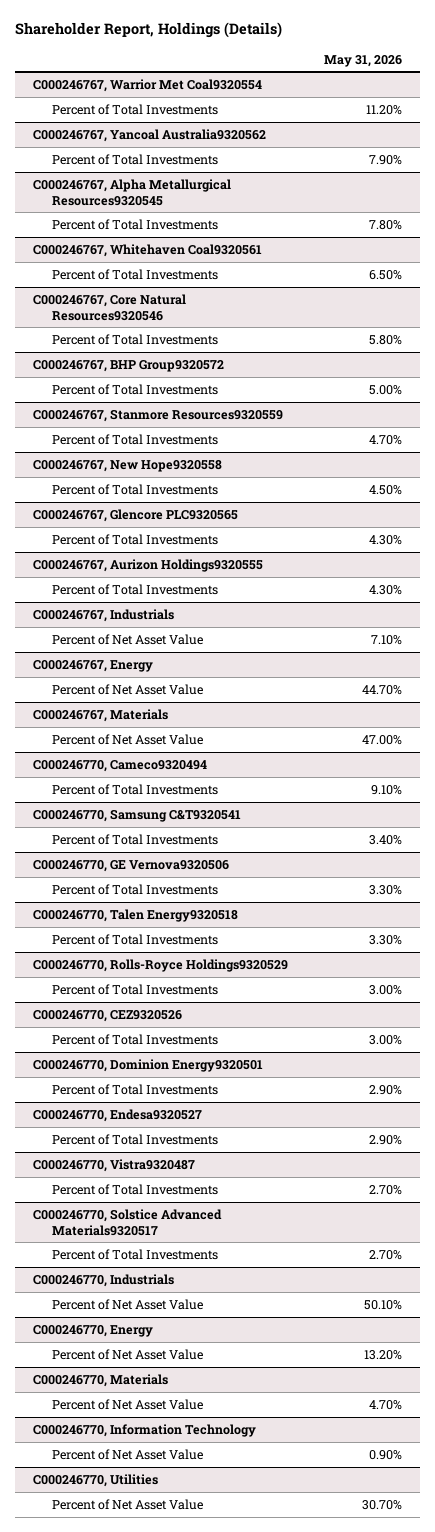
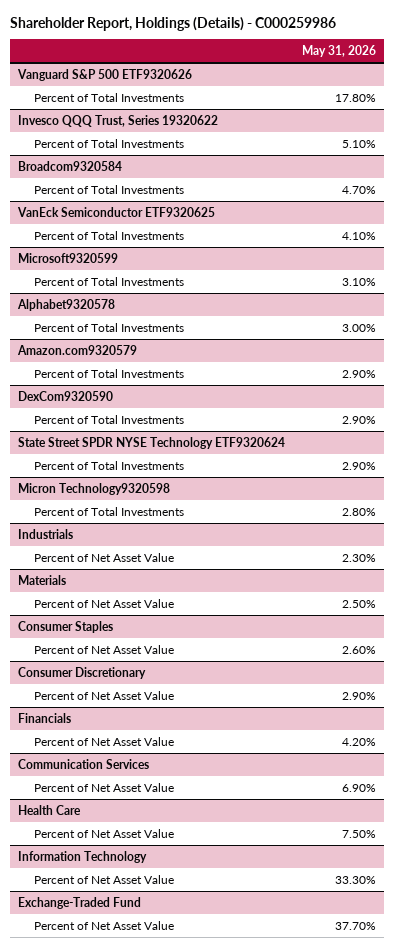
- Shareholder Report, Holdings (Details)
+ Shareholder Report, Holdings (Details) - C000259986
- C000246767, Warrior Met Coal9320554
- Percent of Total Investments | 11.20%
- C000246767, Yancoal Australia9320562
- Percent of Total Investments | 7.90%
- C000246767, Alpha Metallurgical Resources9320545
- Percent of Total Investments | 7.80%
- C000246767, Whitehaven Coal9320561
- Percent of Total Investments | 6.50%
- C000246767, Core Natural Resources9320546
- Percent of Total Investments | 5.80%
- C000246767, BHP Group9320572
- Percent of Total Investments | 5.00%
- C000246767, Stanmore Resources9320559
+ Vanguard S&P 500 ETF9320626
+ Percent of Total Investments | 17.80%
+ Invesco QQQ Trust, Series 19320622
+ Percent of Total Investments | 5.10%
+ Broadcom9320584
- C000246767, New Hope9320558
- Percent of Total Investments | 4.50%
- C000246767, Glencore PLC9320565
- Percent of Total Investments | 4.30%
- C000246767, Aurizon Holdings9320555
- Percent of Total Investments | 4.30%
- C000246767, Industrials
- Percent of Net Asset Value | 7.10%
- C000246767, Energy
- Percent of Net Asset Value | 44.70%
- C000246767, Materials
- Percent of Net Asset Value | 47.00%
- C000246770, Cameco9320494
- Percent of Total Investments | 9.10%
- C000246770, Samsung C&T9320541
- Percent of Total Investments | 3.40%
- C000246770, GE Vernova9320506
- Percent of Total Investments | 3.30%
- C000246770, Talen Energy9320518
- Percent of Total Investments | 3.30%
- C000246770, Rolls-Royce Holdings9320529
- Percent of Total Investments | 3.00%
- C000246770, CEZ9320526
+ VanEck Semiconductor ETF9320625
+ Percent of Total Investments | 4.10%
+ Microsoft9320599
+ Percent of Total Investments | 3.10%
+ Alphabet9320578
- C000246770, Dominion Energy9320501
+ Amazon.com9320579
- C000246770, Endesa9320527
+ DexCom9320590
- C000246770, Vistra9320487
- Percent of Total Investments | 2.70%
- C000246770, Solstice Advanced Materials9320517
- Percent of Total Investments | 2.70%
- C000246770, Industrials
- Percent of Net Asset Value | 50.10%
- C000246770, Energy
- Percent of Net Asset Value | 13.20%
- C000246770, Materials
- Percent of Net Asset Value | 4.70%
- C000246770, Information Technology
- Percent of Net Asset Value | 0.90%
- C000246770, Utilities
- Percent of Net Asset Value | 30.70%
+ State Street SPDR NYSE Technology ETF9320624
+ Percent of Total Investments | 2.90%
+ Micron Technology9320598
+ Percent of Total Investments | 2.80%
+ Industrials
+ Percent of Net Asset Value | 2.30%
+ Materials
+ Percent of Net Asset Value | 2.50%
+ Consumer Staples
+ Percent of Net Asset Value | 2.60%
+ Consumer Discretionary
+ Percent of Net Asset Value | 2.90%
+ Financials
+ Percent of Net Asset Value | 4.20%
+ Communication Services
+ Percent of Net Asset Value | 6.90%
+ Health Care
+ Percent of Net Asset Value | 7.50%
+ Information Technology
+ Percent of Net Asset Value | 33.30%
+ Exchange-Traded Fund
+ Percent of Net Asset Value | 37.70%

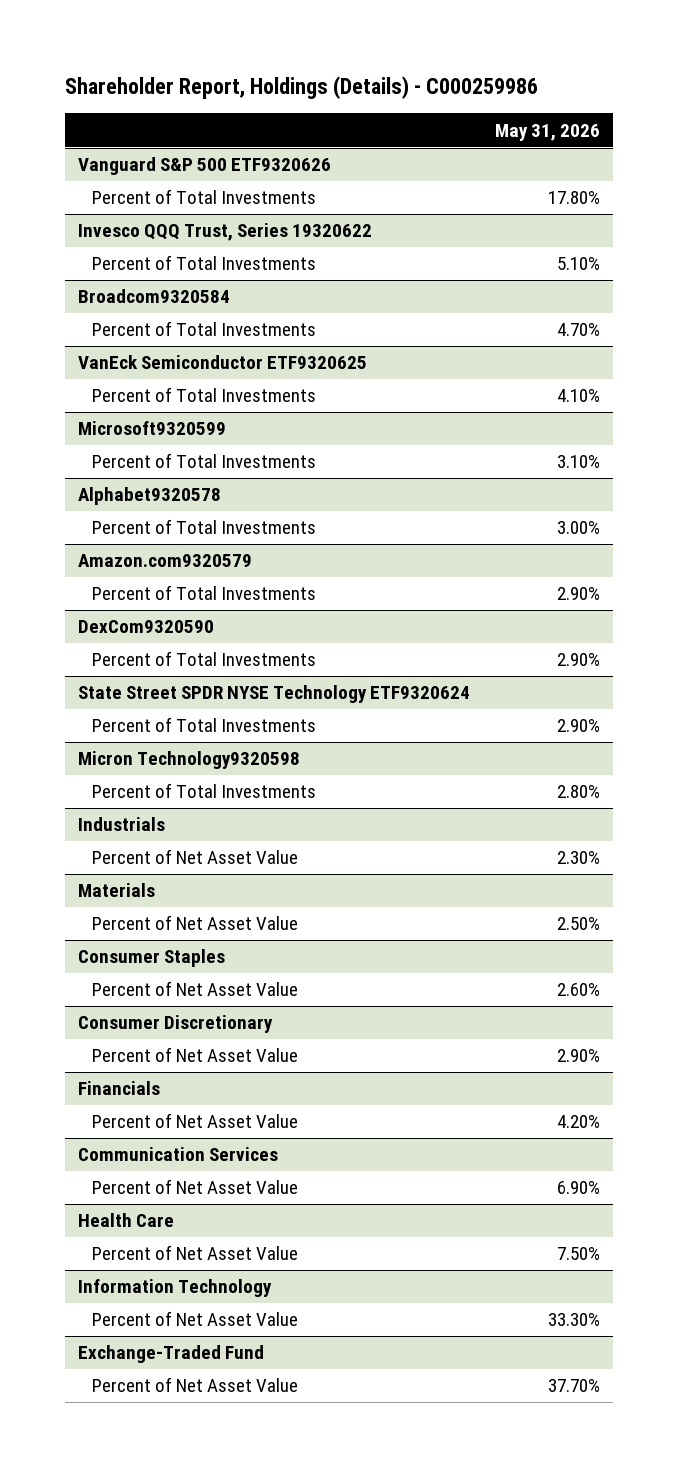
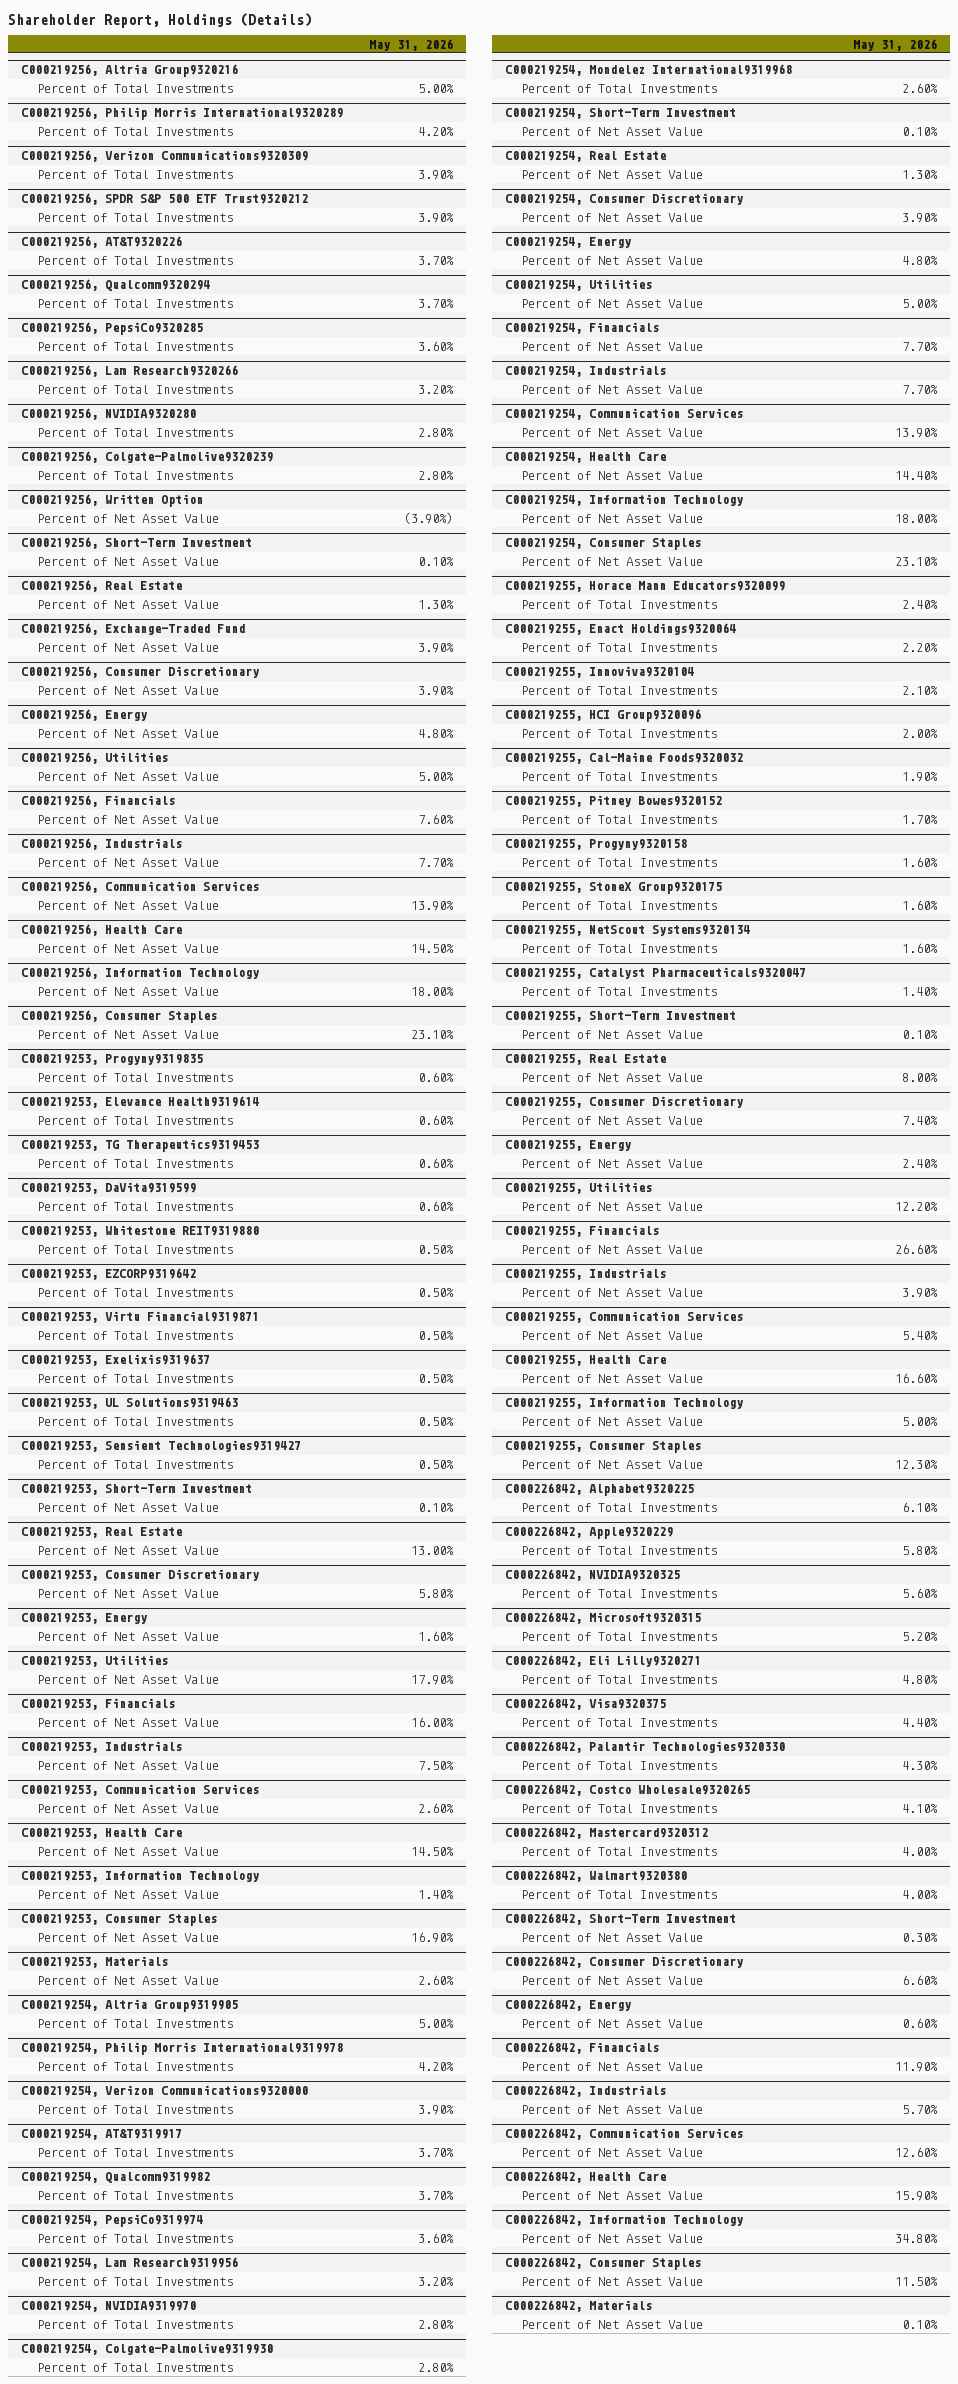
- Shareholder Report, Holdings (Details) - C000259986
+ Shareholder Report, Holdings (Details)
- Vanguard S&P 500 ETF9320626
- Percent of Total Investments | 17.80%
- Invesco QQQ Trust, Series 19320622
- Percent of Total Investments | 5.10%
- Broadcom9320584
- Percent of Total Investments | 4.70%
- VanEck Semiconductor ETF9320625
- Percent of Total Investments | 4.10%
- Microsoft9320599
- Percent of Total Investments | 3.10%
- Alphabet9320578
- Percent of Total Investments | 3.00%
- Amazon.com9320579
- Percent of Total Investments | 2.90%
- DexCom9320590
- Percent of Total Investments | 2.90%
- State Street SPDR NYSE Technology ETF9320624
- Percent of Total Investments | 2.90%
- Micron Technology9320598
+ C000219256, Altria Group9320216
+ Percent of Total Investments | 5.00%
+ C000219256, Philip Morris International9320289
+ Percent of Total Investments | 4.20%
+ C000219256, Verizon Communications9320309
+ Percent of Total Investments | 3.90%
+ C000219256, SPDR S&P 500 ETF Trust9320212
+ Percent of Total Investments | 3.90%
+ C000219256, AT&T9320226
+ Percent of Total Investments | 3.70%
+ C000219256, Qualcomm9320294
+ Percent of Total Investments | 3.70%
+ C000219256, PepsiCo9320285
+ Percent of Total Investments | 3.60%
+ C000219256, Lam Research9320266
+ Percent of Total Investments | 3.20%
+ C000219256, NVIDIA9320280
- Industrials
- Percent of Net Asset Value | 2.30%
- Materials
- Percent of Net Asset Value | 2.50%
- Consumer Staples
- Percent of Net Asset Value | 2.60%
- Consumer Discretionary
- Percent of Net Asset Value | 2.90%
- Financials
- Percent of Net Asset Value | 4.20%
- Communication Services
- Percent of Net Asset Value | 6.90%
- Health Care
+ C000219256, Colgate-Palmolive9320239
+ Percent of Total Investments | 2.80%
+ C000219256, Written Option
+ Percent of Net Asset Value | (3.90%)
+ C000219256, Short-Term Investment
+ Percent of Net Asset Value | 0.10%
+ C000219256, Real Estate
+ Percent of Net Asset Value | 1.30%
+ C000219256, Exchange-Traded Fund
+ Percent of Net Asset Value | 3.90%
+ C000219256, Consumer Discretionary
+ Percent of Net Asset Value | 3.90%
+ C000219256, Energy
+ Percent of Net Asset Value | 4.80%
+ C000219256, Utilities
+ Percent of Net Asset Value | 5.00%
+ C000219256, Financials
+ Percent of Net Asset Value | 7.60%
+ C000219256, Industrials
+ Percent of Net Asset Value | 7.70%
+ C000219256, Communication Services
+ Percent of Net Asset Value | 13.90%
+ C000219256, Health Care
+ Percent of Net Asset Value | 14.50%
+ C000219256, Information Technology
+ Percent of Net Asset Value | 18.00%
+ C000219256, Consumer Staples
+ Percent of Net Asset Value | 23.10%
+ C000219253, Progyny9319835
+ Percent of Total Investments | 0.60%
+ C000219253, Elevance Health9319614
+ Percent of Total Investments | 0.60%
+ C000219253, TG Therapeutics9319453
+ Percent of Total Investments | 0.60%
+ C000219253, DaVita9319599
+ Percent of Total Investments | 0.60%
+ C000219253, Whitestone REIT9319880
+ Percent of Total Investments | 0.50%
+ C000219253, EZCORP9319642
+ Percent of Total Investments | 0.50%
+ C000219253, Virtu Financial9319871
+ Percent of Total Investments | 0.50%
+ C000219253, Exelixis9319637
+ Percent of Total Investments | 0.50%
+ C000219253, UL Solutions9319463
+ Percent of Total Investments | 0.50%
+ C000219253, Sensient Technologies9319427
+ Percent of Total Investments | 0.50%
+ C000219253, Short-Term Investment
+ Percent of Net Asset Value | 0.10%
+ C000219253, Real Estate
+ Percent of Net Asset Value | 13.00%
+ C000219253, Consumer Discretionary
+ Percent of Net Asset Value | 5.80%
+ C000219253, Energy
+ Percent of Net Asset Value | 1.60%
+ C000219253, Utilities
+ Percent of Net Asset Value | 17.90%
+ C000219253, Financials
+ Percent of Net Asset Value | 16.00%
+ C000219253, Industrials
- Information Technology
- Percent of Net Asset Value | 33.30%
- Exchange-Traded Fund
- Percent of Net Asset Value | 37.70%
+ C000219253, Communication Services
+ Percent of Net Asset Value | 2.60%
+ C000219253, Health Care
+ Percent of Net Asset Value | 14.50%
+ C000219253, Information Technology
+ Percent of Net Asset Value | 1.40%
+ C000219253, Consumer Staples
+ Percent of Net Asset Value | 16.90%
+ C000219253, Materials
+ Percent of Net Asset Value | 2.60%
+ C000219254, Altria Group9319905
+ Percent of Total Investments | 5.00%
+ C000219254, Philip Morris International9319978
+ Percent of Total Investments | 4.20%
+ C000219254, Verizon Communications9320000
+ Percent of Total Investments | 3.90%
+ C000219254, AT&T9319917
+ Percent of Total Investments | 3.70%
+ C000219254, Qualcomm9319982
+ Percent of Total Investments | 3.70%
+ C000219254, PepsiCo9319974
+ Percent of Total Investments | 3.60%
+ C000219254, Lam Research9319956
+ Percent of Total Investments | 3.20%
+ C000219254, NVIDIA9319970
+ Percent of Total Investments | 2.80%
+ C000219254, Colgate-Palmolive9319930
+ Percent of Total Investments | 2.80%
+ C000219254, Mondelez International9319968
+ Percent of Total Investments | 2.60%
+ C000219254, Short-Term Investment
+ Percent of Net Asset Value | 0.10%
+ C000219254, Real Estate
+ Percent of Net Asset Value | 1.30%
+ C000219254, Consumer Discretionary
+ Percent of Net Asset Value | 3.90%
+ C000219254, Energy
+ Percent of Net Asset Value | 4.80%
+ C000219254, Utilities
+ Percent of Net Asset Value | 5.00%
+ C000219254, Financials
+ Percent of Net Asset Value | 7.70%
+ C000219254, Industrials
+ Percent of Net Asset Value | 7.70%
+ C000219254, Communication Services
+ Percent of Net Asset Value | 13.90%
+ C000219254, Health Care
+ Percent of Net Asset Value | 14.40%
+ C000219254, Information Technology
+ Percent of Net Asset Value | 18.00%
+ C000219254, Consumer Staples
+ Percent of Net Asset Value | 23.10%
+ C000219255, Horace Mann Educators9320099
+ Percent of Total Investments | 2.40%
+ C000219255, Enact Holdings9320064
+ Percent of Total Investments | 2.20%
+ C000219255, Innoviva9320104
+ Percent of Total Investments | 2.10%
+ C000219255, HCI Group9320096
+ Percent of Total Investments | 2.00%
+ C000219255, Cal-Maine Foods9320032
+ Percent of Total Investments | 1.90%
+ C000219255, Pitney Bowes9320152
+ Percent of Total Investments | 1.70%
+ C000219255, Progyny9320158
+ Percent of Total Investments | 1.60%
+ C000219255, StoneX Group9320175
+ Percent of Total Investments | 1.60%
+ C000219255, NetScout Systems9320134
+ Percent of Total Investments | 1.60%
+ C000219255, Catalyst Pharmaceuticals9320047
+ Percent of Total Investments | 1.40%
+ C000219255, Short-Term Investment
+ Percent of Net Asset Value | 0.10%
+ C000219255, Real Estate
+ Percent of Net Asset Value | 8.00%
+ C000219255, Consumer Discretionary
+ Percent of Net Asset Value | 7.40%
+ C000219255, Energy
+ Percent of Net Asset Value | 2.40%
+ C000219255, Utilities
+ Percent of Net Asset Value | 12.20%
+ C000219255, Financials
+ Percent of Net Asset Value | 26.60%
+ C000219255, Industrials
+ Percent of Net Asset Value | 3.90%
+ C000219255, Communication Services
+ Percent of Net Asset Value | 5.40%
+ C000219255, Health Care
+ Percent of Net Asset Value | 16.60%
+ C000219255, Information Technology
+ Percent of Net Asset Value | 5.00%
+ C000219255, Consumer Staples
+ Percent of Net Asset Value | 12.30%
+ C000226842, Alphabet9320225
+ Percent of Total Investments | 6.10%
+ C000226842, Apple9320229
+ Percent of Total Investments | 5.80%
+ C000226842, NVIDIA9320325
+ Percent of Total Investments | 5.60%
+ C000226842, Microsoft9320315
+ Percent of Total Investments | 5.20%
+ C000226842, Eli Lilly9320271
+ Percent of Total Investments | 4.80%
+ C000226842, Visa9320375
+ Percent of Total Investments | 4.40%
+ C000226842, Palantir Technologies9320330
+ Percent of Total Investments | 4.30%
+ C000226842, Costco Wholesale9320265
+ Percent of Total Investments | 4.10%
+ C000226842, Mastercard9320312
+ Percent of Total Investments | 4.00%
+ C000226842, Walmart9320380
+ Percent of Total Investments | 4.00%
+ C000226842, Short-Term Investment
+ Percent of Net Asset Value | 0.30%
+ C000226842, Consumer Discretionary
+ Percent of Net Asset Value | 6.60%
+ C000226842, Energy
+ Percent of Net Asset Value | 0.60%
+ C000226842, Financials
+ Percent of Net Asset Value | 11.90%
+ C000226842, Industrials
+ Percent of Net Asset Value | 5.70%
+ C000226842, Communication Services
+ Percent of Net Asset Value | 12.60%
+ C000226842, Health Care
+ Percent of Net Asset Value | 15.90%
+ C000226842, Information Technology
+ Percent of Net Asset Value | 34.80%
+ C000226842, Consumer Staples
+ Percent of Net Asset Value | 11.50%
+ C000226842, Materials
+ Percent of Net Asset Value | 0.10%

